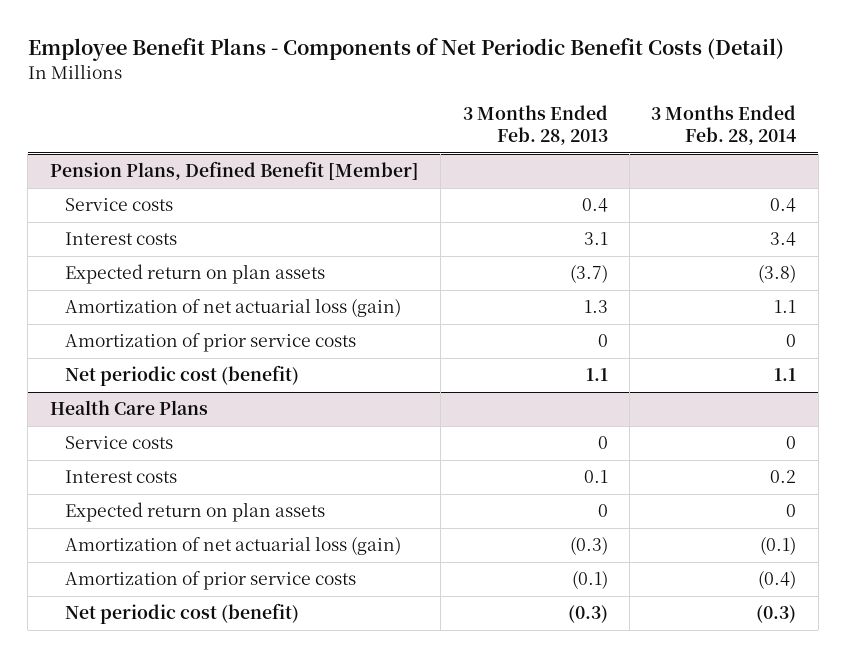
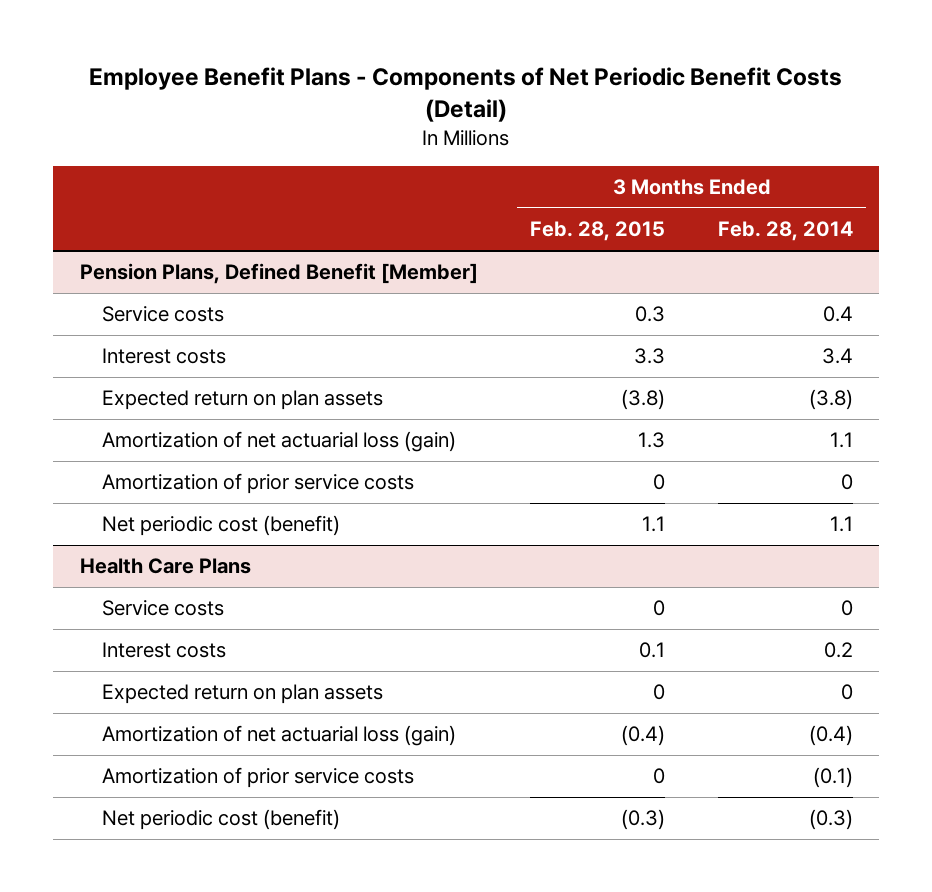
- | 3 Months Ended Feb. 28, 2013 | 3 Months Ended Feb. 28, 2014
+ | 3 Months Ended Feb. 28, 2015 | 3 Months Ended Feb. 28, 2014
@ Health Care Plans
- Amortization of net actuarial loss (gain) | (0.3) | (0.1)
- Amortization of prior service costs | (0.1) | (0.4)
+ Amortization of net actuarial loss (gain) | (0.4) | (0.4)
+ Amortization of prior service costs | 0 | (0.1)

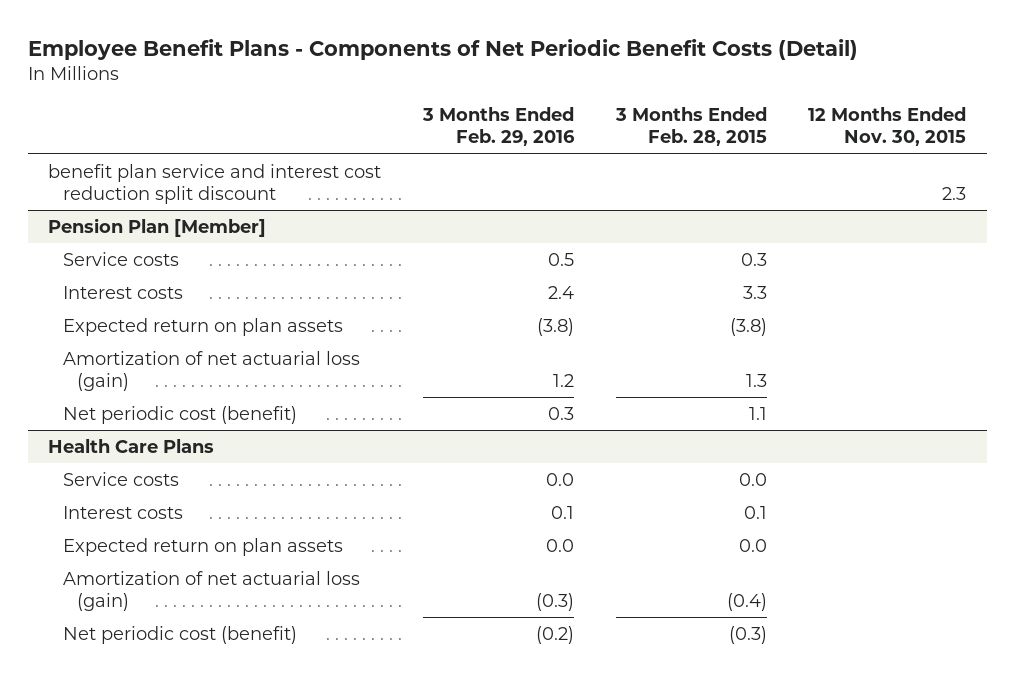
- | 3 Months Ended Feb. 28, 2015 | 3 Months Ended Feb. 28, 2014
+ | 3 Months Ended Feb. 29, 2016 | 3 Months Ended Feb. 28, 2015 | 12 Months Ended Nov. 30, 2015
- Pension Plans, Defined Benefit [Member]
+ benefit plan service and interest cost reduction split discount | | | 2.3
+ Pension Plan [Member]
- Amortization of prior service costs | 0 | 0
@ Health Care Plans
- Service costs | 0 | 0
+ Service costs | 0.0 | 0.0 |
- Expected return on plan assets | 0 | 0
+ Expected return on plan assets | 0.0 | 0.0 |
- Amortization of prior service costs | 0 | (0.1)

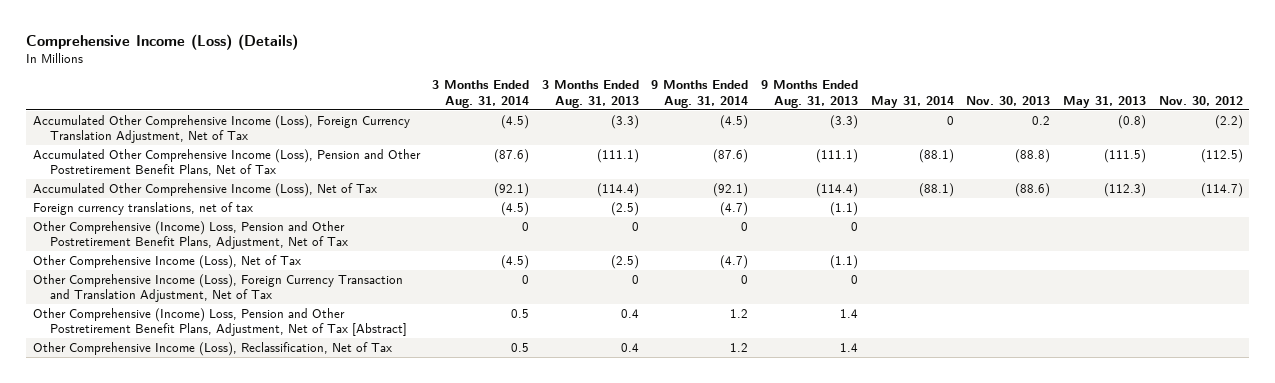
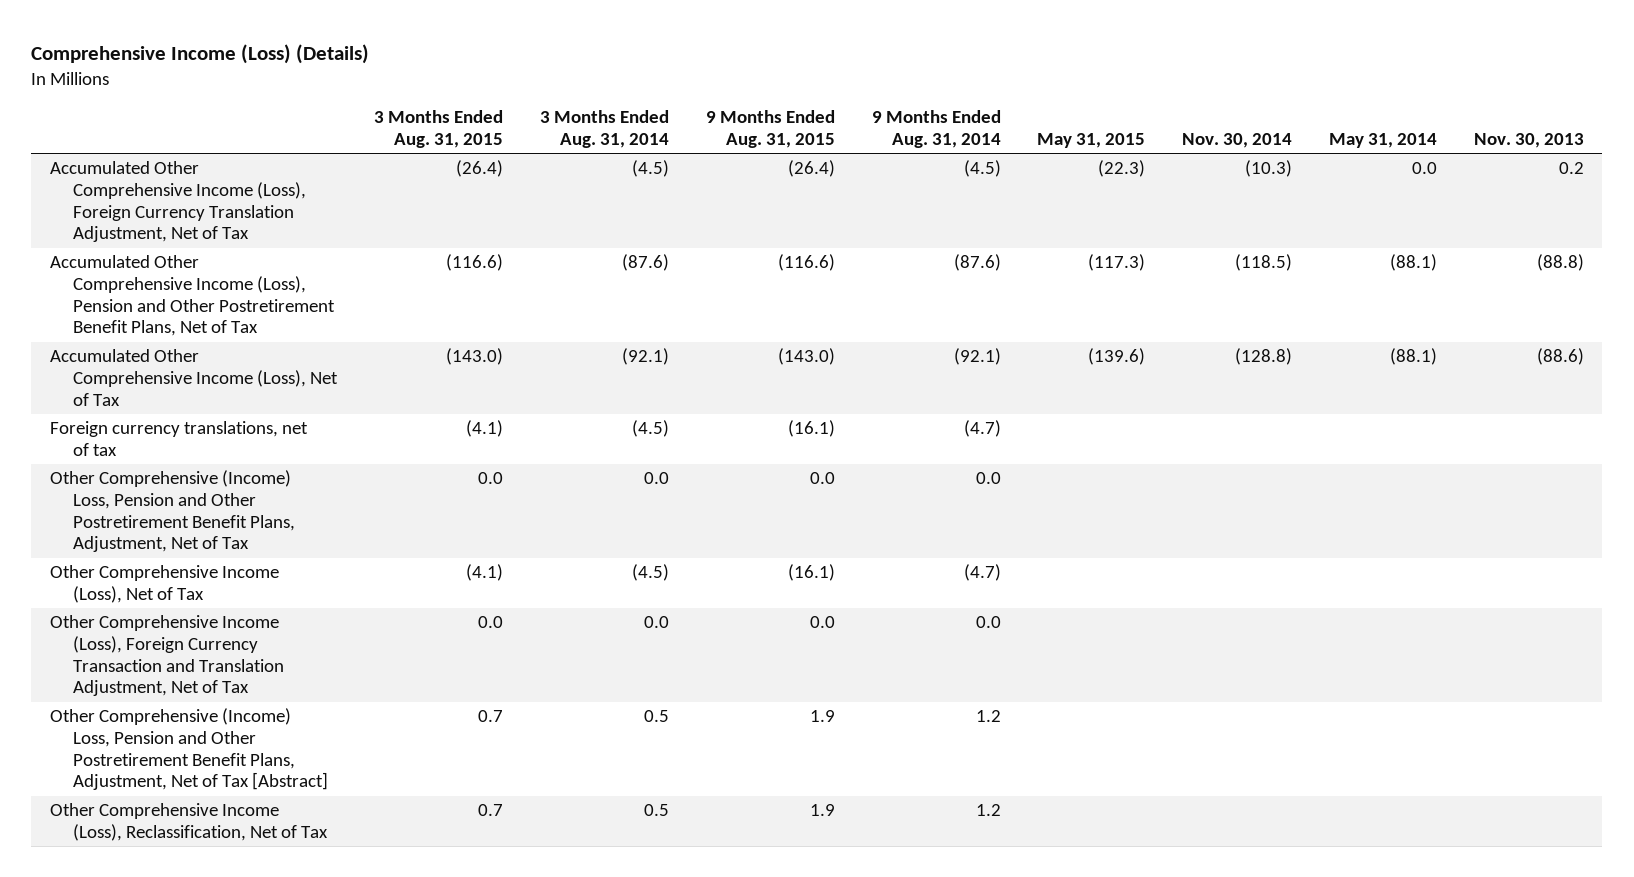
- | 3 Months Ended Aug. 31, 2014 | 3 Months Ended Aug. 31, 2013 | 9 Months Ended Aug. 31, 2014 | 9 Months Ended Aug. 31, 2013 | May 31, 2014 | Nov. 30, 2013 | May 31, 2013 | Nov. 30, 2012
+ | 3 Months Ended Aug. 31, 2015 | 3 Months Ended Aug. 31, 2014 | 9 Months Ended Aug. 31, 2015 | 9 Months Ended Aug. 31, 2014 | May 31, 2015 | Nov. 30, 2014 | May 31, 2014 | Nov. 30, 2013
- Accumulated Other Comprehensive Income (Loss), Foreign Currency Translation Adjustment, Net of Tax | (4.5) | (3.3) | (4.5) | (3.3) | 0 | 0.2 | (0.8) | (2.2)
+ Accumulated Other Comprehensive Income (Loss), Foreign Currency Translation Adjustment, Net of Tax | (26.4) | (4.5) | (26.4) | (4.5) | (22.3) | (10.3) | 0.0 | 0.2
- Other Comprehensive (Income) Loss, Pension and Other Postretirement Benefit Plans, Adjustment, Net of Tax | 0 | 0 | 0 | 0 | | | |
+ Other Comprehensive (Income) Loss, Pension and Other Postretirement Benefit Plans, Adjustment, Net of Tax | 0.0 | 0.0 | 0.0 | 0.0 | | | |
- Other Comprehensive Income (Loss), Foreign Currency Transaction and Translation Adjustment, Net of Tax | 0 | 0 | 0 | 0 | | | |
+ Other Comprehensive Income (Loss), Foreign Currency Transaction and Translation Adjustment, Net of Tax | 0.0 | 0.0 | 0.0 | 0.0 | | | |

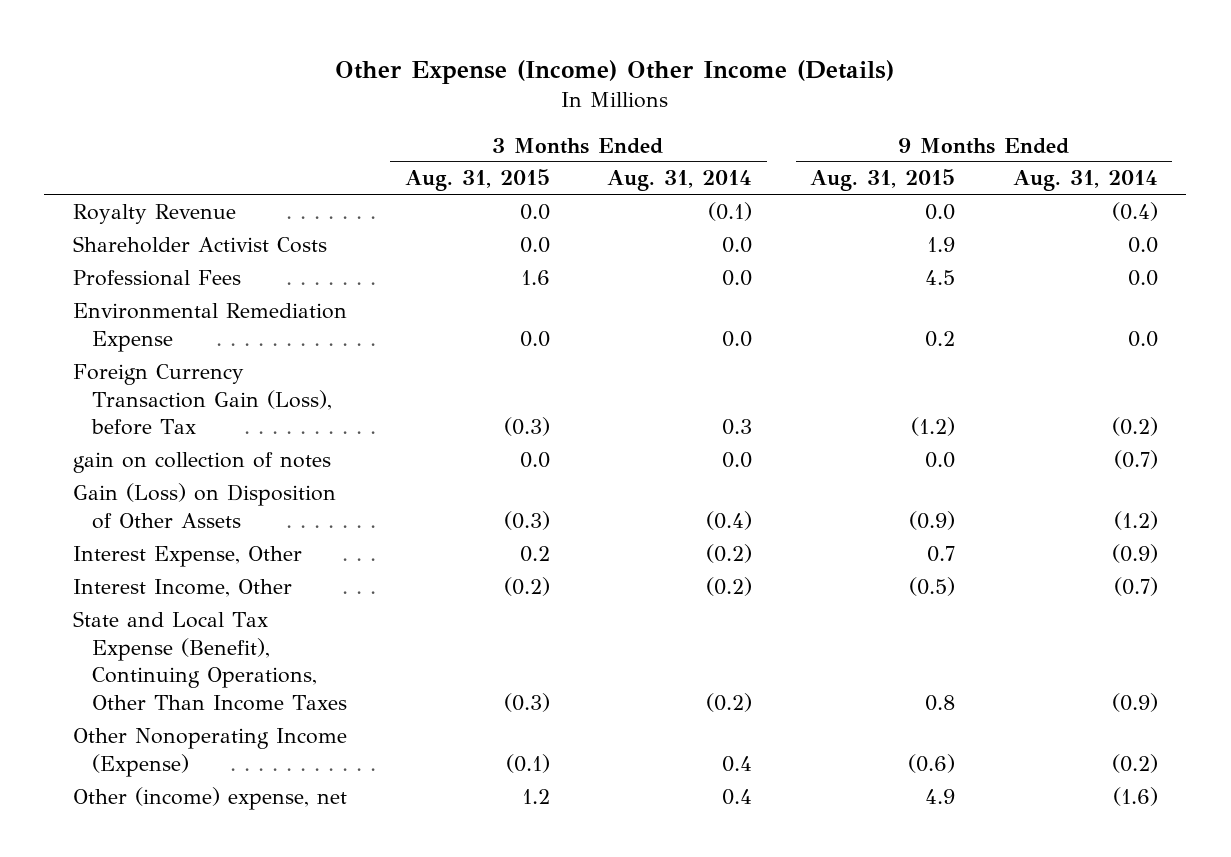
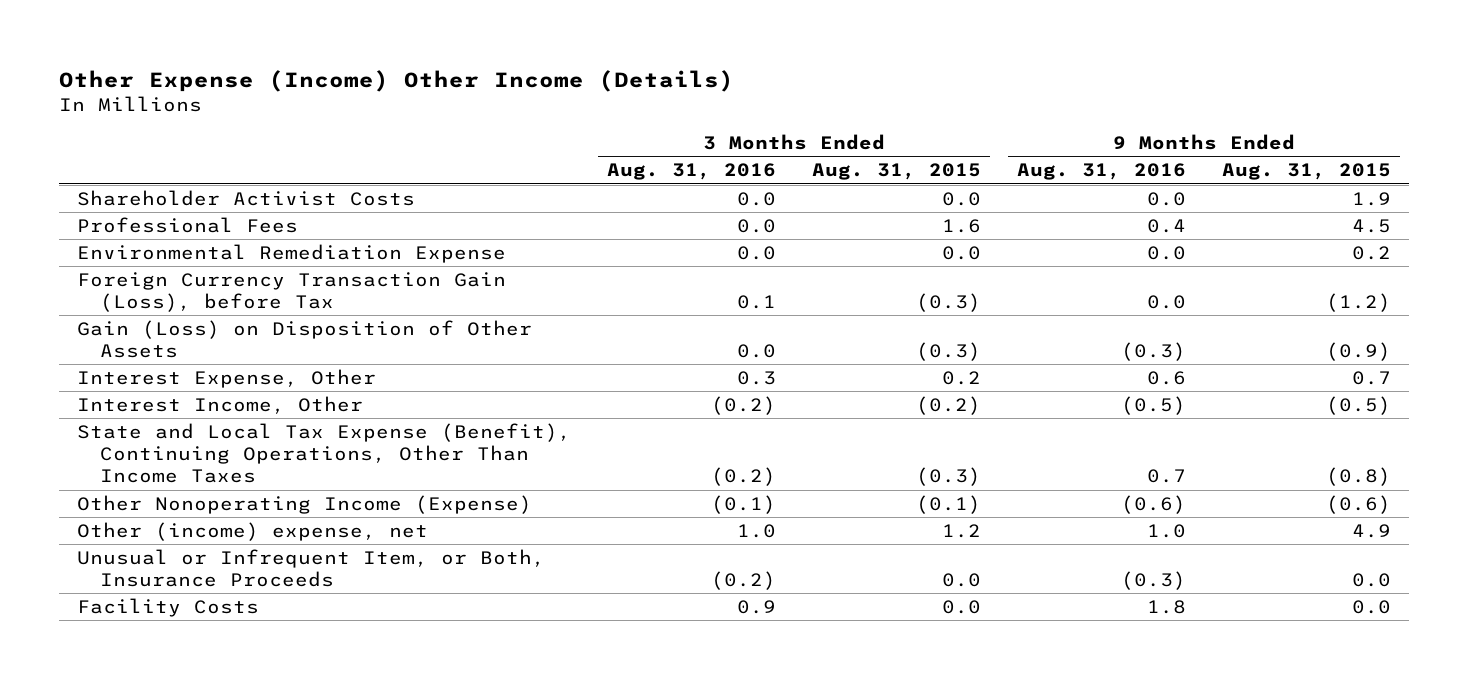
- | 3 Months Ended Aug. 31, 2015 | 3 Months Ended Aug. 31, 2014 | 9 Months Ended Aug. 31, 2015 | 9 Months Ended Aug. 31, 2014
+ | 3 Months Ended Aug. 31, 2016 | 3 Months Ended Aug. 31, 2015 | 9 Months Ended Aug. 31, 2016 | 9 Months Ended Aug. 31, 2015
- Royalty Revenue | 0.0 | (0.1) | 0.0 | (0.4)
- gain on collection of notes | 0.0 | 0.0 | 0.0 | (0.7)
- State and Local Tax Expense (Benefit), Continuing Operations, Other Than Income Taxes | (0.3) | (0.2) | 0.8 | (0.9)
+ State and Local Tax Expense (Benefit), Continuing Operations, Other Than Income Taxes | (0.2) | (0.3) | 0.7 | (0.8)
+ Unusual or Infrequent Item, or Both, Insurance Proceeds | (0.2) | 0.0 | (0.3) | 0.0
+ Facility Costs | 0.9 | 0.0 | 1.8 | 0.0

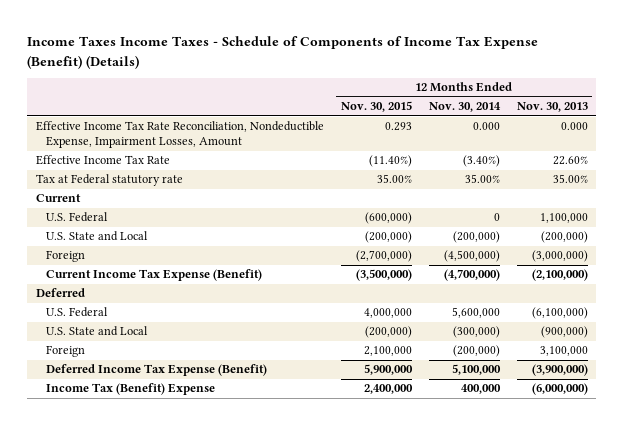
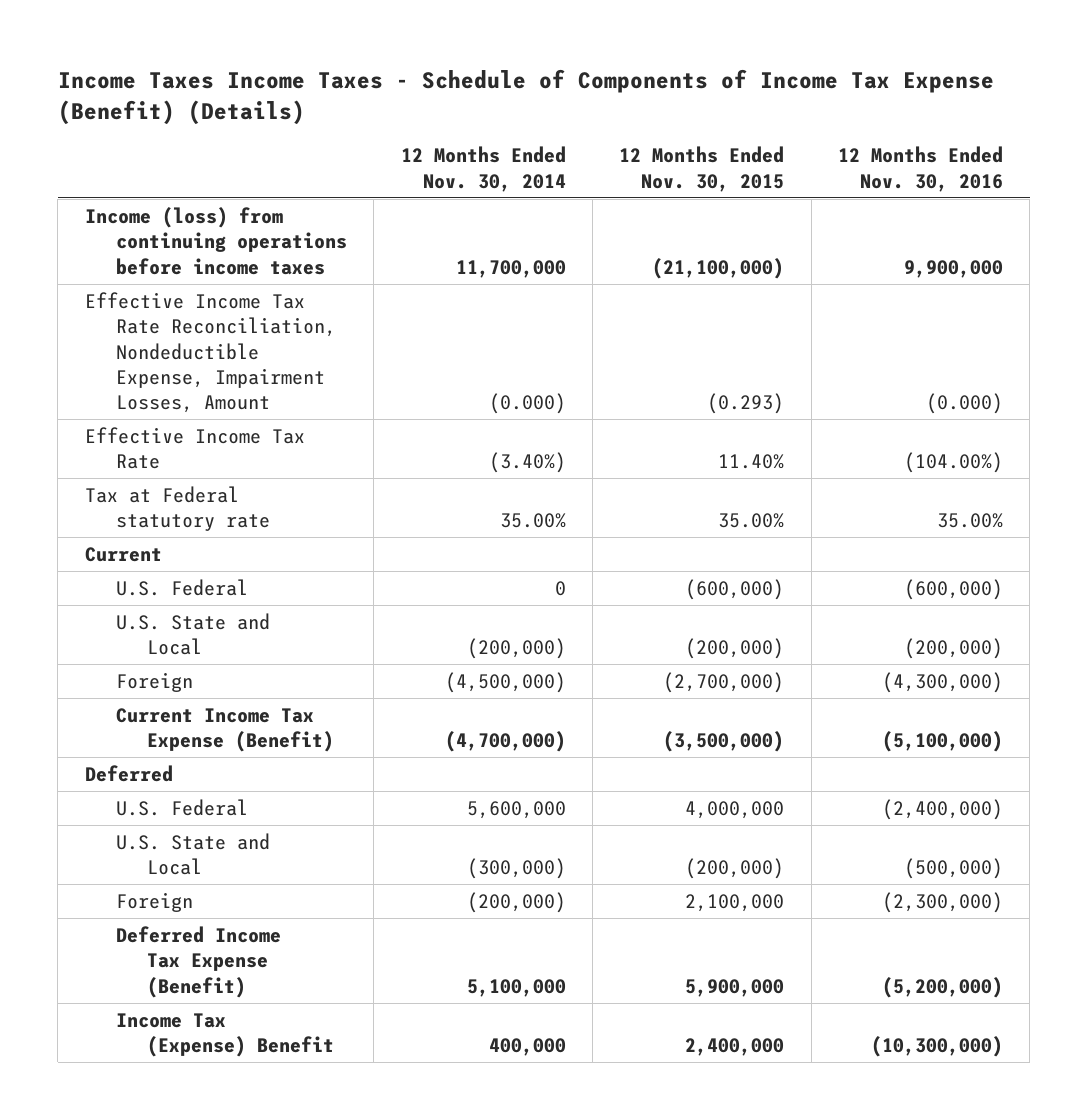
- | 12 Months Ended Nov. 30, 2015 | 12 Months Ended Nov. 30, 2014 | 12 Months Ended Nov. 30, 2013
+ | 12 Months Ended Nov. 30, 2014 | 12 Months Ended Nov. 30, 2015 | 12 Months Ended Nov. 30, 2016
- Effective Income Tax Rate Reconciliation, Nondeductible Expense, Impairment Losses, Amount | 0.293 | 0.000 | 0.000
- Effective Income Tax Rate | (11.40%) | (3.40%) | 22.60%
+ Income (loss) from continuing operations before income taxes | 11,700,000 | (21,100,000) | 9,900,000
+ Effective Income Tax Rate Reconciliation, Nondeductible Expense, Impairment Losses, Amount | (0.000) | (0.293) | (0.000)
+ Effective Income Tax Rate | (3.40%) | 11.40% | (104.00%)
- Income Tax (Benefit) Expense | 2,400,000 | 400,000 | (6,000,000)
+ Income Tax (Expense) Benefit | 400,000 | 2,400,000 | (10,300,000)

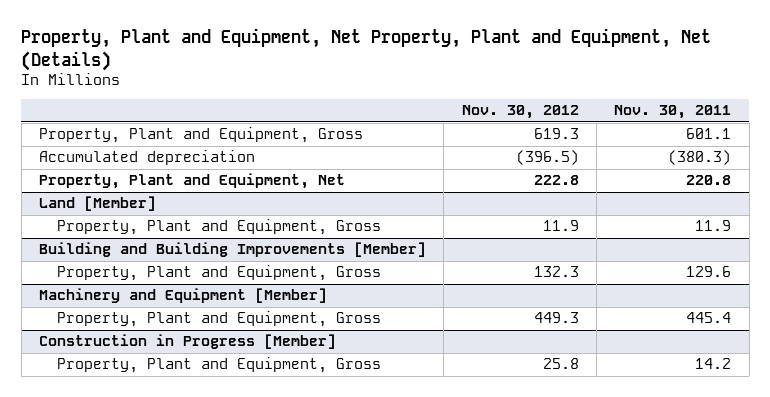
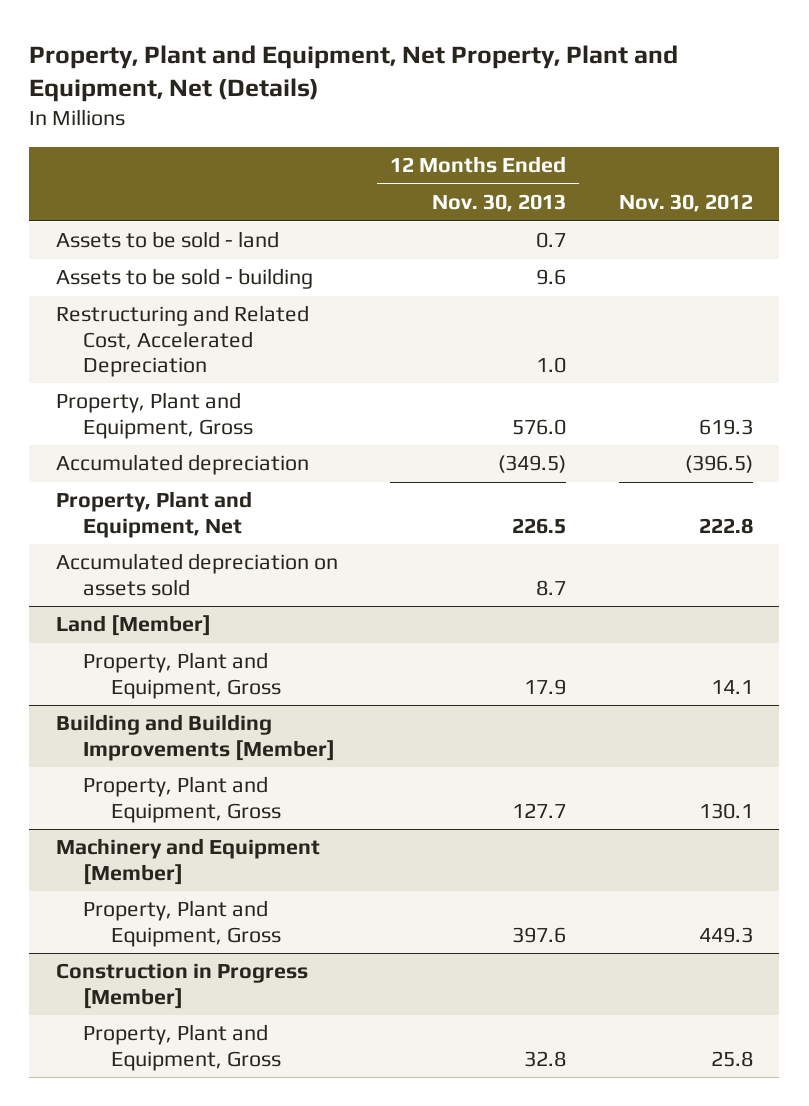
- | Nov. 30, 2012 | Nov. 30, 2011
+ | 12 Months Ended Nov. 30, 2013 | Nov. 30, 2012
+ Assets to be sold - land | 0.7 |
+ Assets to be sold - building | 9.6 |
+ Restructuring and Related Cost, Accelerated Depreciation | 1.0 |
+ Accumulated depreciation on assets sold | 8.7 |
@ Land [Member]
- Property, Plant and Equipment, Gross | 11.9 | 11.9
+ Property, Plant and Equipment, Gross | 17.9 | 14.1
@ Building and Building Improvements [Member]
- Property, Plant and Equipment, Gross | 132.3 | 129.6
+ Property, Plant and Equipment, Gross | 127.7 | 130.1

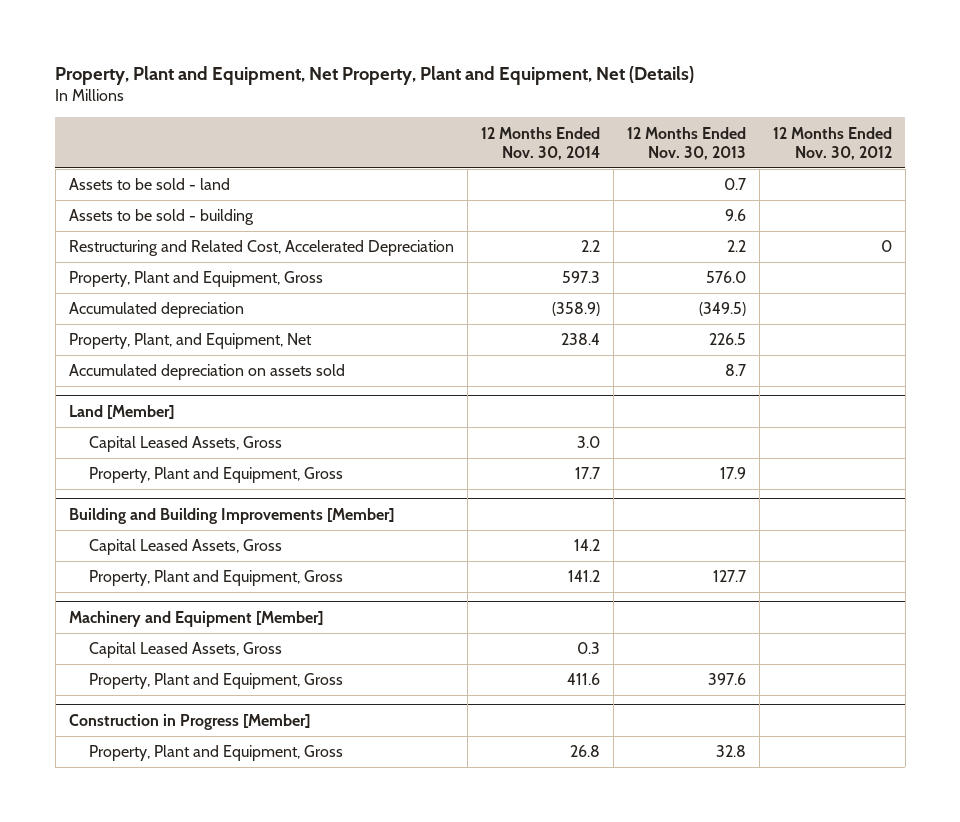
- | 12 Months Ended Nov. 30, 2013 | Nov. 30, 2012
+ | 12 Months Ended Nov. 30, 2014 | 12 Months Ended Nov. 30, 2013 | 12 Months Ended Nov. 30, 2012
- Restructuring and Related Cost, Accelerated Depreciation | 1.0 |
+ Restructuring and Related Cost, Accelerated Depreciation | 2.2 | 2.2 | 0
- Property, Plant and Equipment, Net | 226.5 | 222.8
+ Property, Plant, and Equipment, Net | 238.4 | 226.5 |
@ Land [Member]
+ Capital Leased Assets, Gross | 3.0 | |
@ Building and Building Improvements [Member]
+ Capital Leased Assets, Gross | 14.2 | |
@ Machinery and Equipment [Member]
+ Capital Leased Assets, Gross | 0.3 | |

